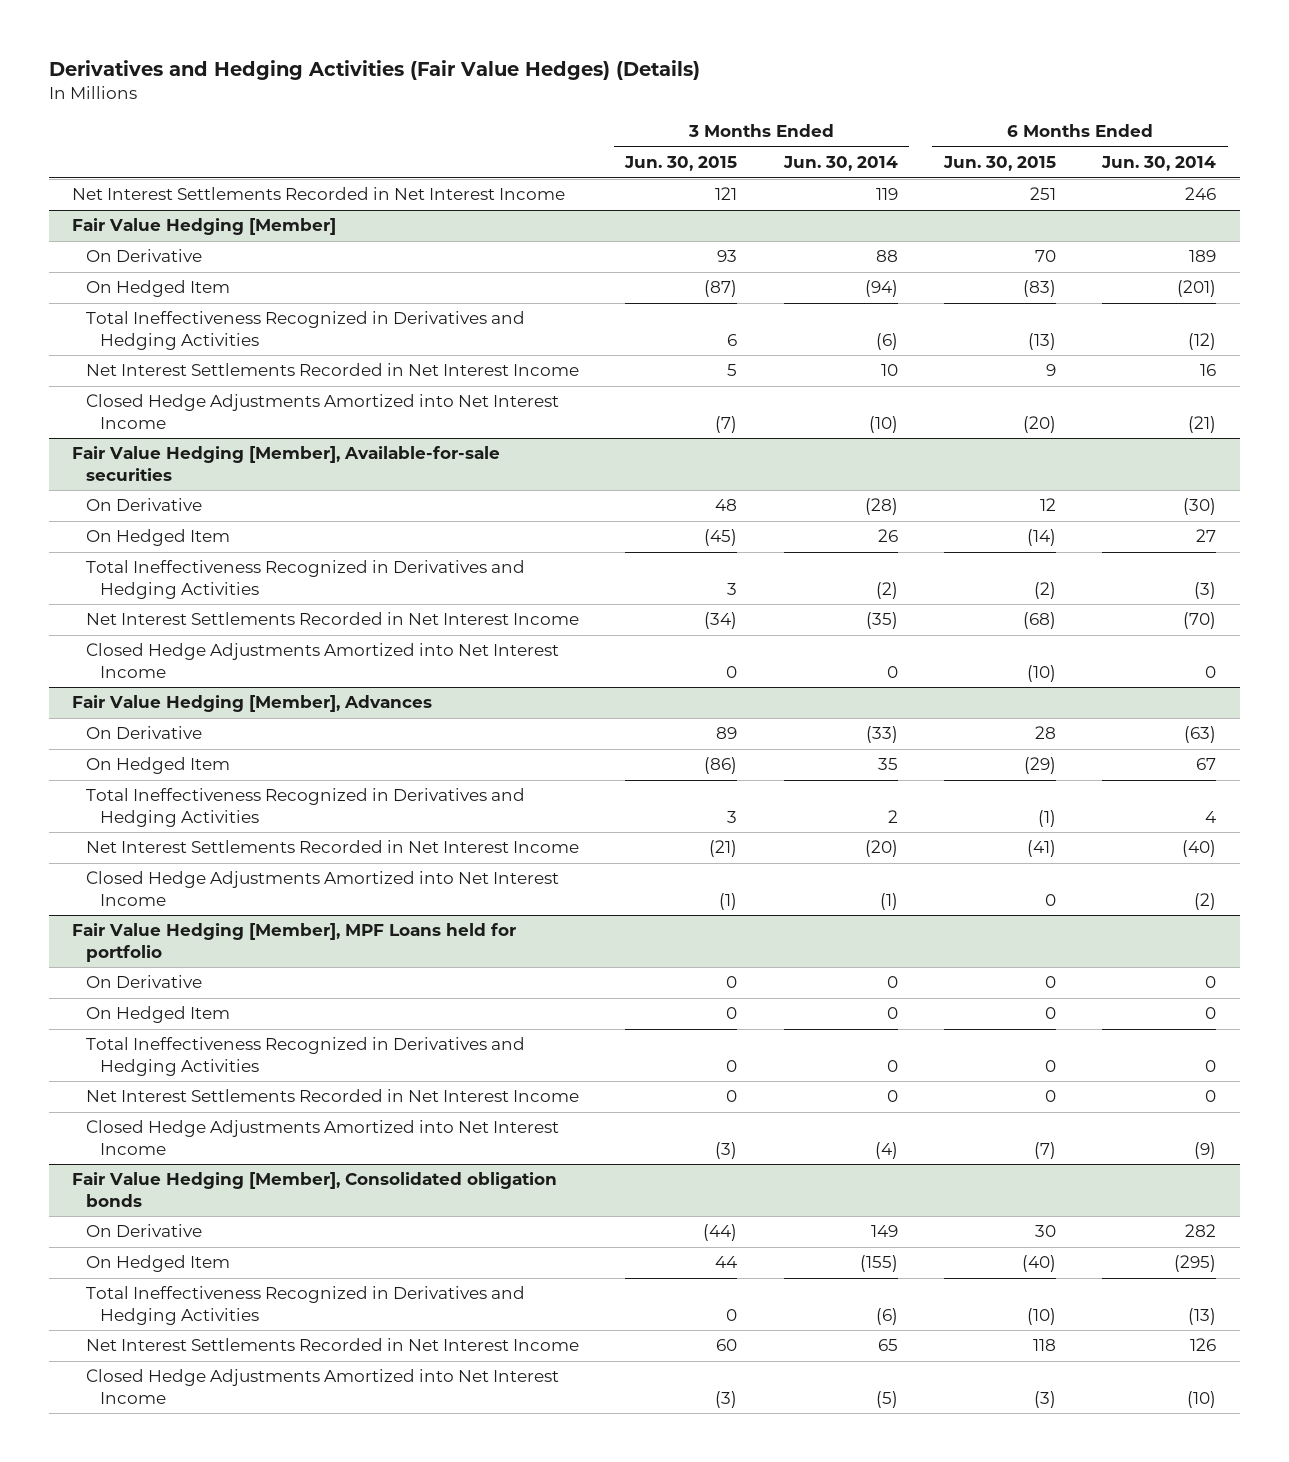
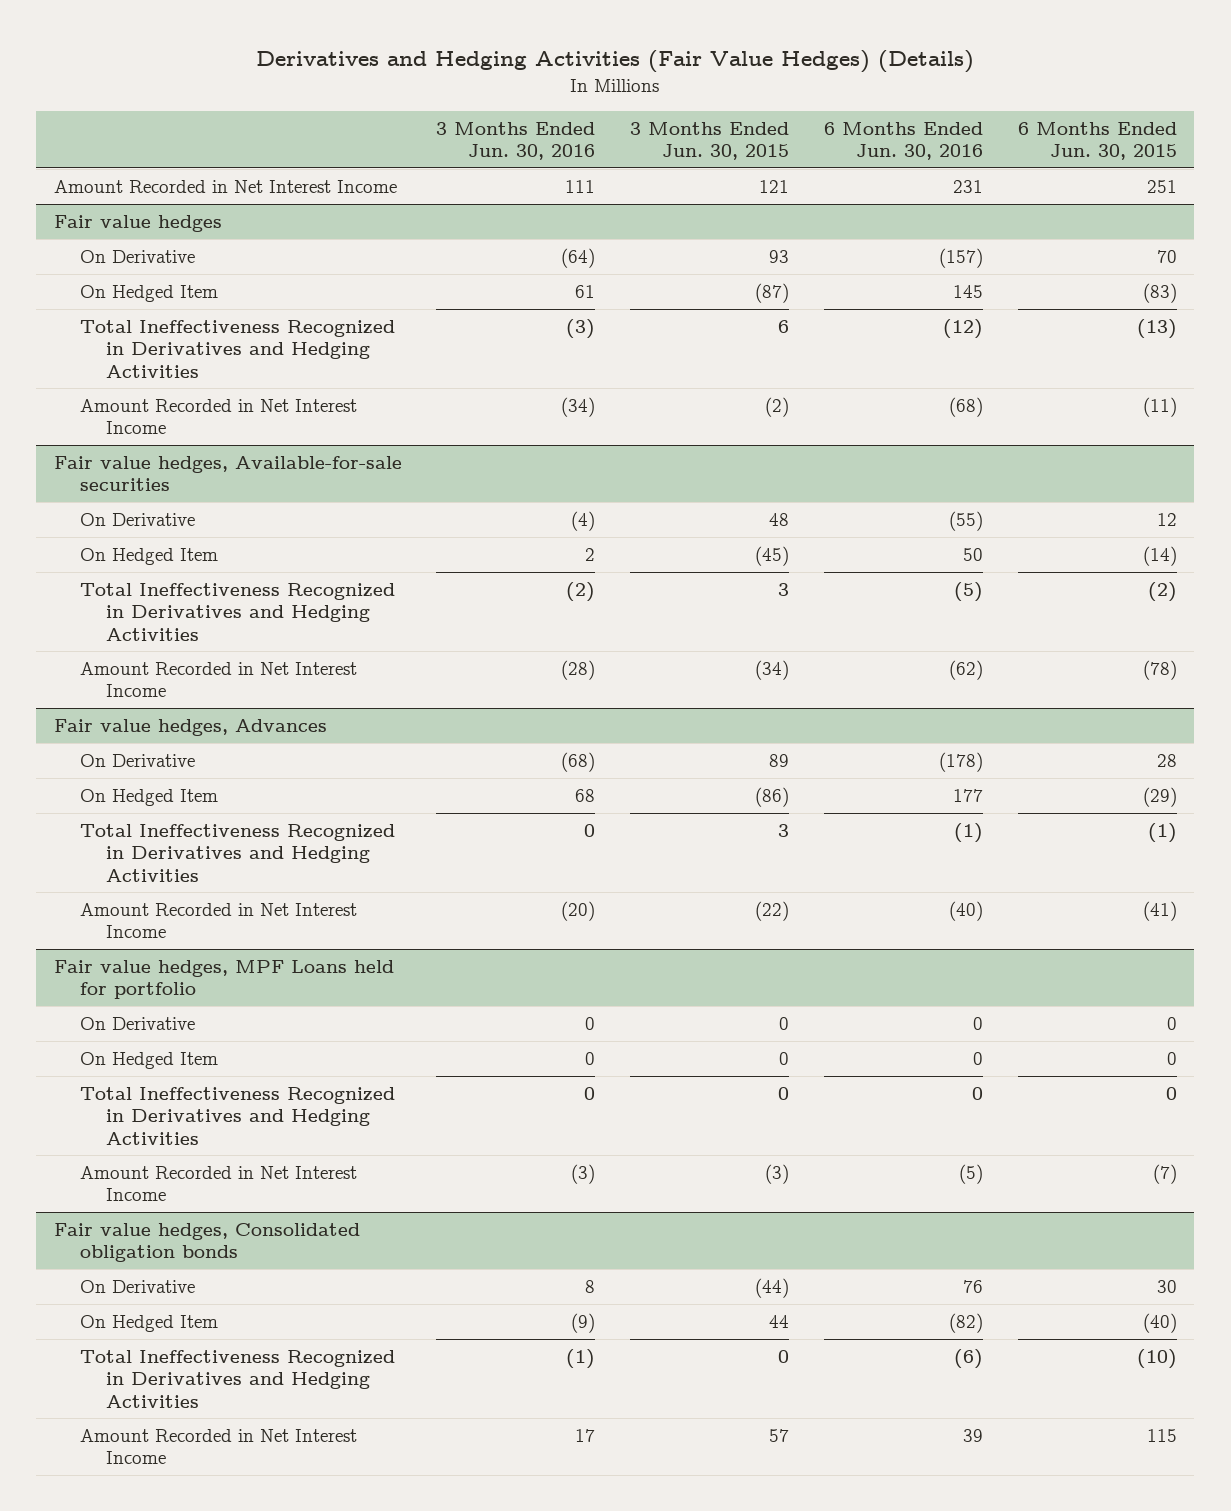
- | 3 Months Ended Jun. 30, 2015 | 3 Months Ended Jun. 30, 2014 | 6 Months Ended Jun. 30, 2015 | 6 Months Ended Jun. 30, 2014
+ | 3 Months Ended Jun. 30, 2016 | 3 Months Ended Jun. 30, 2015 | 6 Months Ended Jun. 30, 2016 | 6 Months Ended Jun. 30, 2015
- Net Interest Settlements Recorded in Net Interest Income | 121 | 119 | 251 | 246
- Fair Value Hedging [Member]
+ Amount Recorded in Net Interest Income | 111 | 121 | 231 | 251
+ Fair value hedges
- Net Interest Settlements Recorded in Net Interest Income | 5 | 10 | 9 | 16
- Closed Hedge Adjustments Amortized into Net Interest Income | (7) | (10) | (20) | (21)
- Fair Value Hedging [Member], Available-for-sale securities
+ Amount Recorded in Net Interest Income | (34) | (2) | (68) | (11)
+ Fair value hedges, Available-for-sale securities
- Net Interest Settlements Recorded in Net Interest Income | (34) | (35) | (68) | (70)
- Closed Hedge Adjustments Amortized into Net Interest Income | 0 | 0 | (10) | 0
- Fair Value Hedging [Member], Advances
+ Amount Recorded in Net Interest Income | (28) | (34) | (62) | (78)
+ Fair value hedges, Advances
- Net Interest Settlements Recorded in Net Interest Income | (21) | (20) | (41) | (40)
- Closed Hedge Adjustments Amortized into Net Interest Income | (1) | (1) | 0 | (2)
- Fair Value Hedging [Member], MPF Loans held for portfolio
+ Amount Recorded in Net Interest Income | (20) | (22) | (40) | (41)
+ Fair value hedges, MPF Loans held for portfolio
- Net Interest Settlements Recorded in Net Interest Income | 0 | 0 | 0 | 0
- Closed Hedge Adjustments Amortized into Net Interest Income | (3) | (4) | (7) | (9)
- Fair Value Hedging [Member], Consolidated obligation bonds
+ Amount Recorded in Net Interest Income | (3) | (3) | (5) | (7)
+ Fair value hedges, Consolidated obligation bonds
- Net Interest Settlements Recorded in Net Interest Income | 60 | 65 | 118 | 126
- Closed Hedge Adjustments Amortized into Net Interest Income | (3) | (5) | (3) | (10)
+ Amount Recorded in Net Interest Income | 17 | 57 | 39 | 115

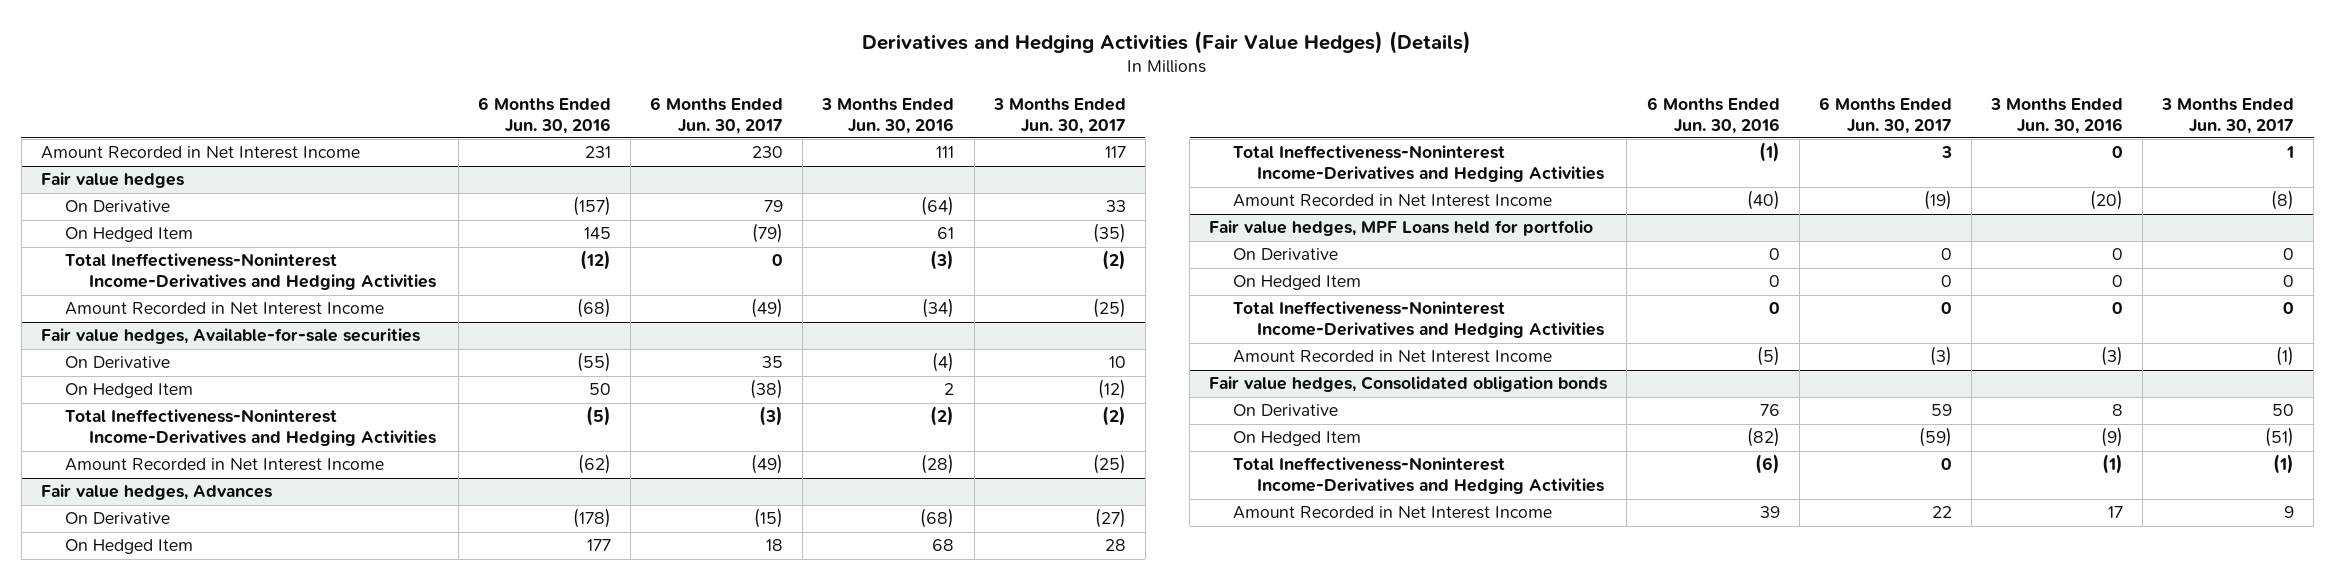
- | 3 Months Ended Jun. 30, 2016 | 3 Months Ended Jun. 30, 2015 | 6 Months Ended Jun. 30, 2016 | 6 Months Ended Jun. 30, 2015
+ | 6 Months Ended Jun. 30, 2016 | 6 Months Ended Jun. 30, 2017 | 3 Months Ended Jun. 30, 2016 | 3 Months Ended Jun. 30, 2017
@ Fair value hedges
- Total Ineffectiveness Recognized in Derivatives and Hedging Activities | (3) | 6 | (12) | (13)
+ Total Ineffectiveness-Noninterest Income-Derivatives and Hedging Activities | (12) | 0 | (3) | (2)
@ Fair value hedges, Available-for-sale securities
- Total Ineffectiveness Recognized in Derivatives and Hedging Activities | (2) | 3 | (5) | (2)
+ Total Ineffectiveness-Noninterest Income-Derivatives and Hedging Activities | (5) | (3) | (2) | (2)
@ Fair value hedges, Advances
- Total Ineffectiveness Recognized in Derivatives and Hedging Activities | 0 | 3 | (1) | (1)
+ Total Ineffectiveness-Noninterest Income-Derivatives and Hedging Activities | (1) | 3 | 0 | 1
@ Fair value hedges, MPF Loans held for portfolio
- Total Ineffectiveness Recognized in Derivatives and Hedging Activities | 0 | 0 | 0 | 0
+ Total Ineffectiveness-Noninterest Income-Derivatives and Hedging Activities | 0 | 0 | 0 | 0
@ Fair value hedges, Consolidated obligation bonds
- Total Ineffectiveness Recognized in Derivatives and Hedging Activities | (1) | 0 | (6) | (10)
+ Total Ineffectiveness-Noninterest Income-Derivatives and Hedging Activities | (6) | 0 | (1) | (1)

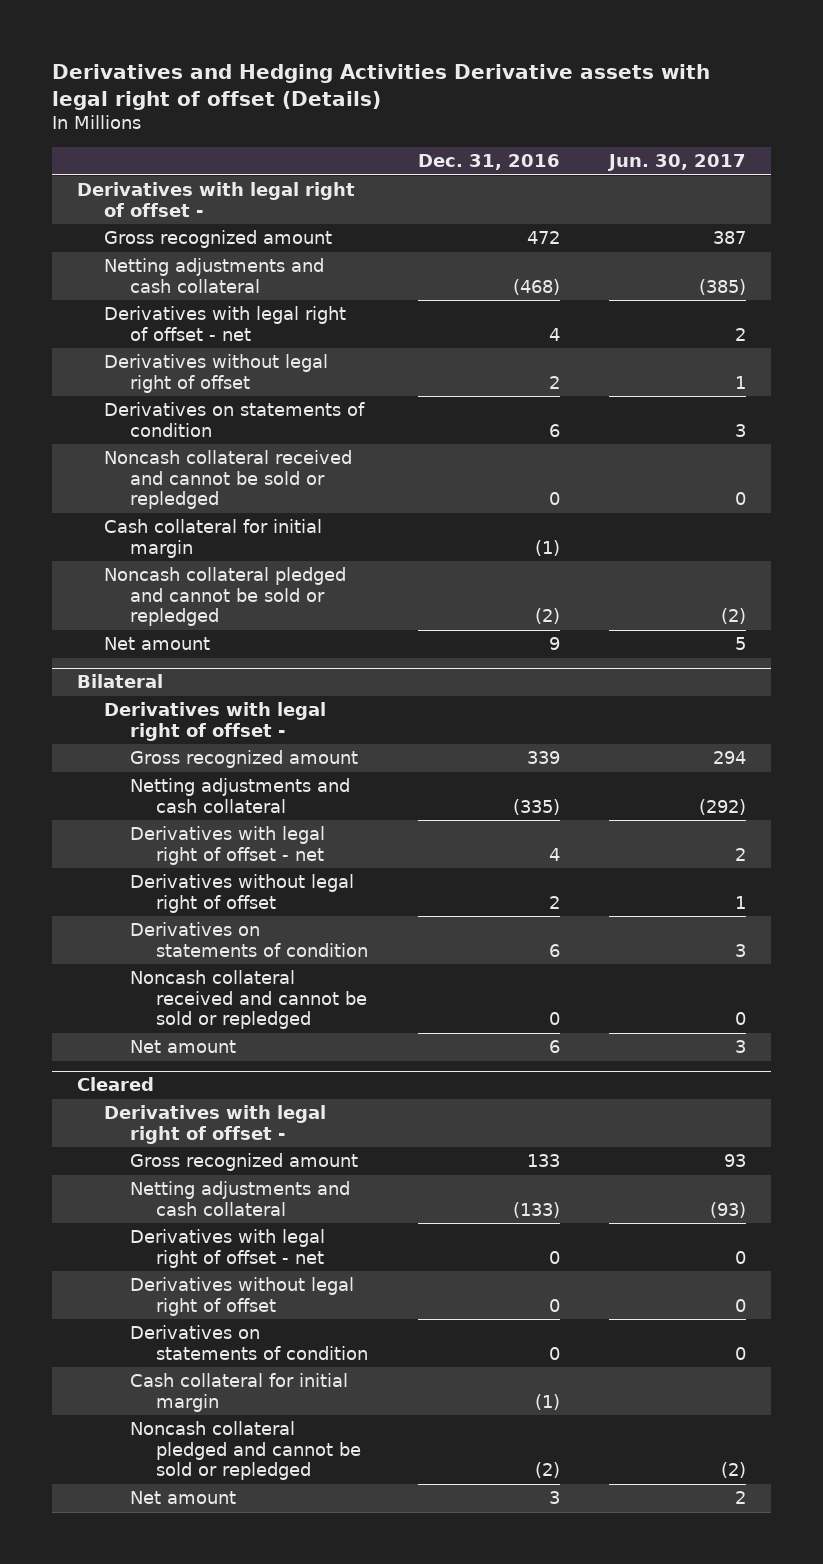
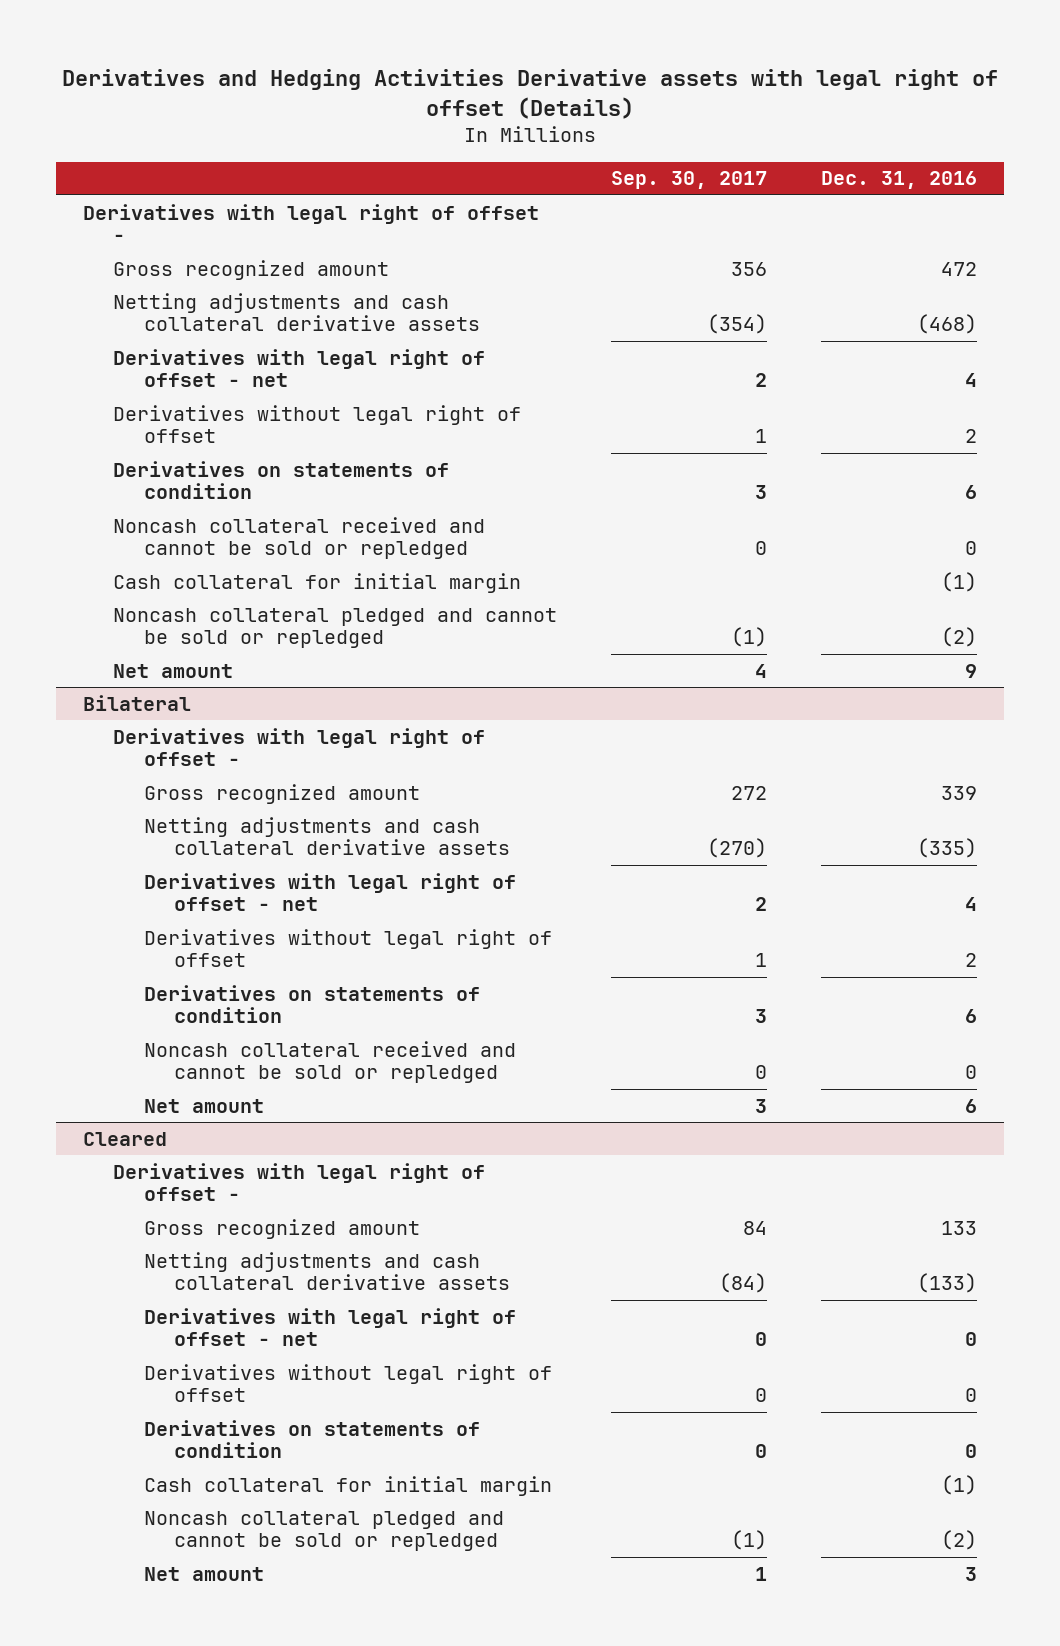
- | Dec. 31, 2016 | Jun. 30, 2017
+ | Sep. 30, 2017 | Dec. 31, 2016
- Netting adjustments and cash collateral | (468) | (385)
+ Netting adjustments and cash collateral derivative assets | (354) | (468)
@ Bilateral
- Netting adjustments and cash collateral | (335) | (292)
+ Netting adjustments and cash collateral derivative assets | (270) | (335)
@ Cleared
- Netting adjustments and cash collateral | (133) | (93)
+ Netting adjustments and cash collateral derivative assets | (84) | (133)

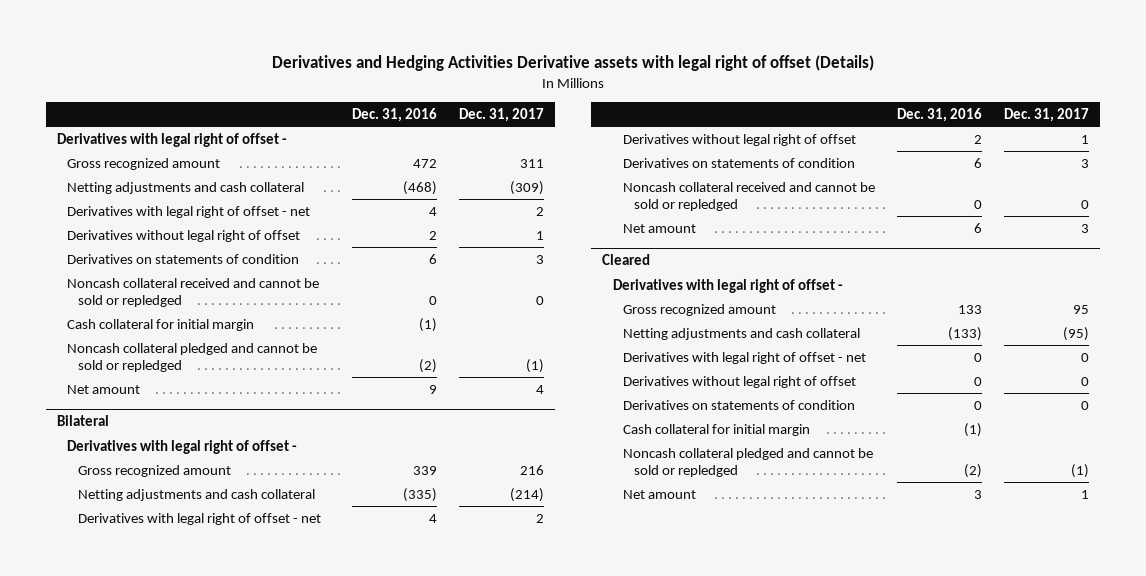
- | Sep. 30, 2017 | Dec. 31, 2016
+ | Dec. 31, 2016 | Dec. 31, 2017
- Netting adjustments and cash collateral derivative assets | (354) | (468)
+ Netting adjustments and cash collateral | (468) | (309)
@ Bilateral
- Netting adjustments and cash collateral derivative assets | (270) | (335)
+ Netting adjustments and cash collateral | (335) | (214)
@ Cleared
- Netting adjustments and cash collateral derivative assets | (84) | (133)
+ Netting adjustments and cash collateral | (133) | (95)

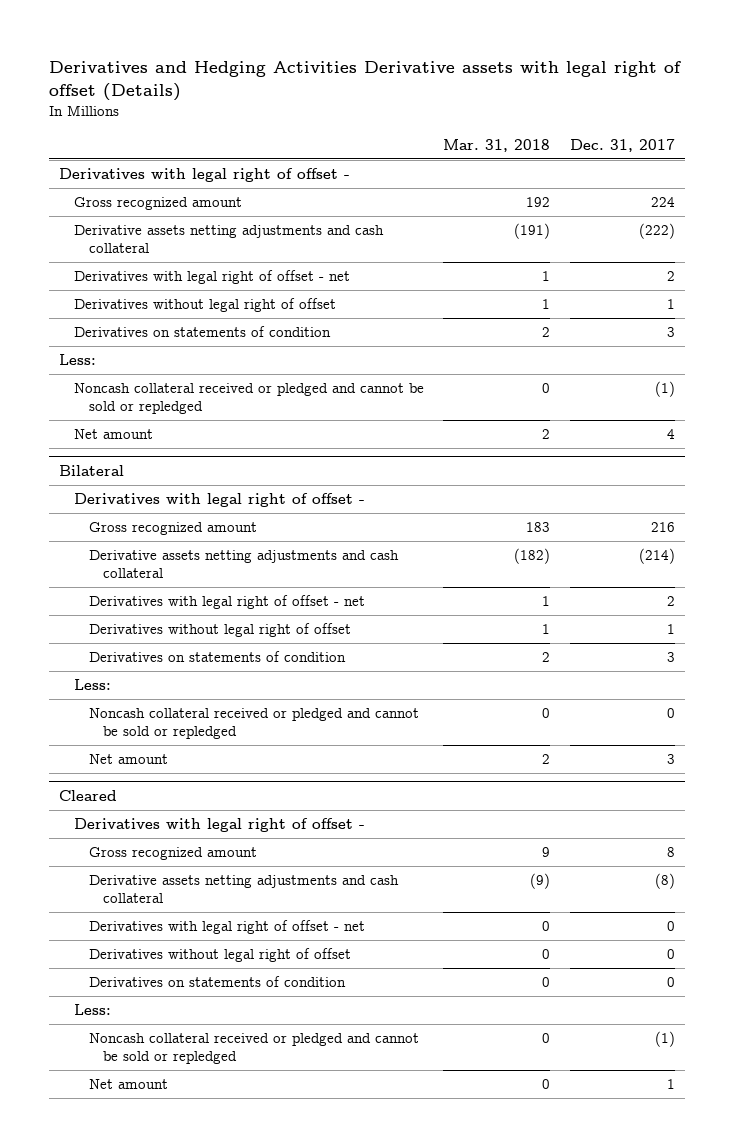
- | Dec. 31, 2016 | Dec. 31, 2017
+ | Mar. 31, 2018 | Dec. 31, 2017
- Gross recognized amount | 472 | 311
- Netting adjustments and cash collateral | (468) | (309)
+ Gross recognized amount | 192 | 224
+ Derivative assets netting adjustments and cash collateral | (191) | (222)
- Noncash collateral received and cannot be sold or repledged | 0 | 0
- Cash collateral for initial margin | (1) |
- Noncash collateral pledged and cannot be sold or repledged | (2) | (1)
+ Less:
+ Noncash collateral received or pledged and cannot be sold or repledged | 0 | (1)
@ Bilateral
- Netting adjustments and cash collateral | (335) | (214)
+ Derivative assets netting adjustments and cash collateral | (182) | (214)
- Noncash collateral received and cannot be sold or repledged | 0 | 0
+ Less:
+ Noncash collateral received or pledged and cannot be sold or repledged | 0 | 0
@ Cleared
- Gross recognized amount | 133 | 95
- Netting adjustments and cash collateral | (133) | (95)
+ Gross recognized amount | 9 | 8
+ Derivative assets netting adjustments and cash collateral | (9) | (8)
- Cash collateral for initial margin | (1) |
- Noncash collateral pledged and cannot be sold or repledged | (2) | (1)
+ Less:
+ Noncash collateral received or pledged and cannot be sold or repledged | 0 | (1)

